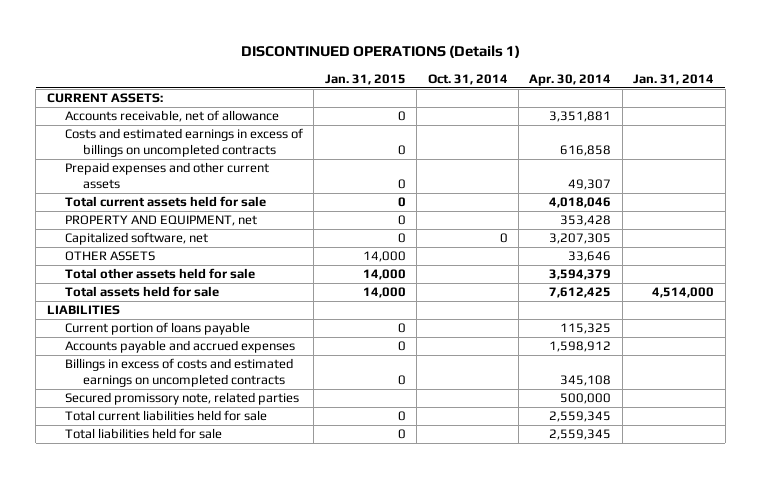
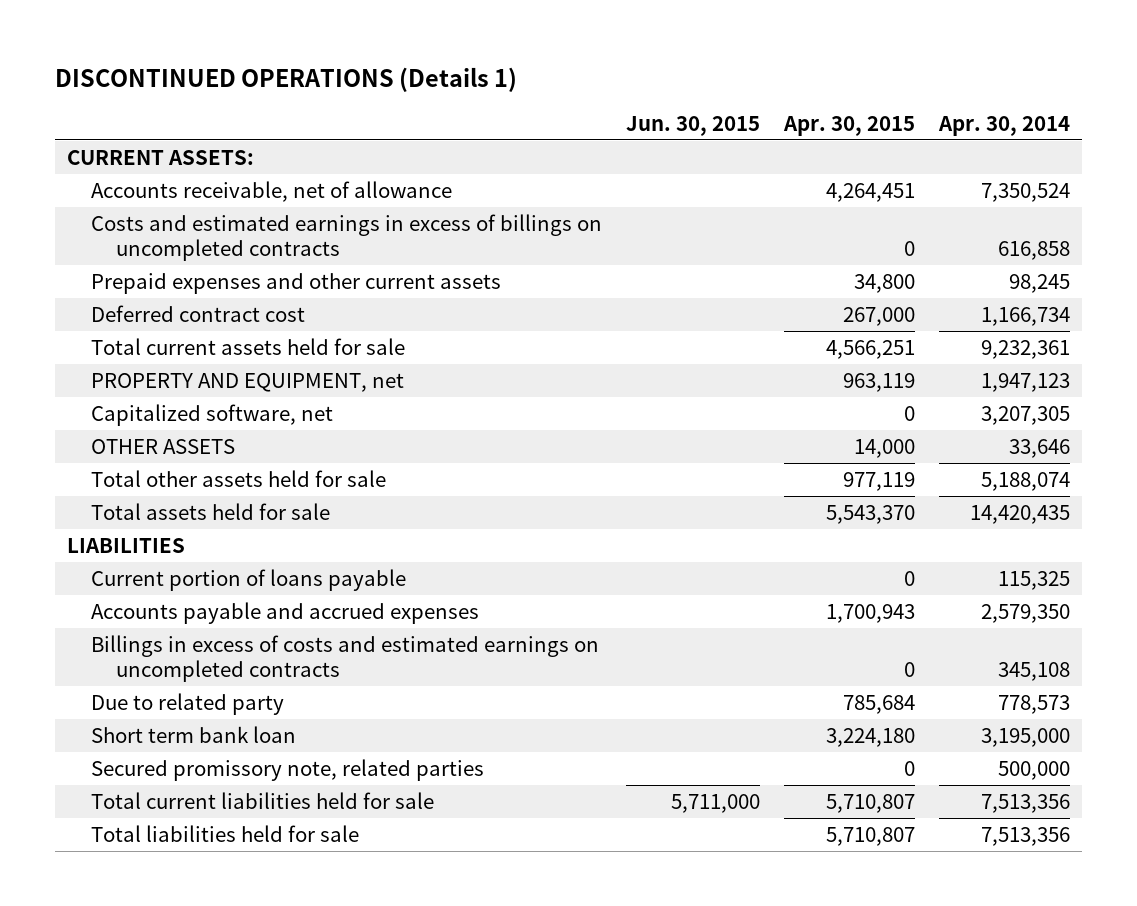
- | Jan. 31, 2015 | Oct. 31, 2014 | Apr. 30, 2014 | Jan. 31, 2014
+ | Jun. 30, 2015 | Apr. 30, 2015 | Apr. 30, 2014
- Accounts receivable, net of allowance | 0 | | 3,351,881 |
+ Accounts receivable, net of allowance | | 4,264,451 | 7,350,524
- Prepaid expenses and other current assets | 0 | | 49,307 |
- Total current assets held for sale | 0 | | 4,018,046 |
- PROPERTY AND EQUIPMENT, net | 0 | | 353,428 |
+ Prepaid expenses and other current assets | | 34,800 | 98,245
+ Deferred contract cost | | 267,000 | 1,166,734
+ Total current assets held for sale | | 4,566,251 | 9,232,361
+ PROPERTY AND EQUIPMENT, net | | 963,119 | 1,947,123
- Total other assets held for sale | 14,000 | | 3,594,379 |
- Total assets held for sale | 14,000 | | 7,612,425 | 4,514,000
+ Total other assets held for sale | | 977,119 | 5,188,074
+ Total assets held for sale | | 5,543,370 | 14,420,435
- Accounts payable and accrued expenses | 0 | | 1,598,912 |
+ Accounts payable and accrued expenses | | 1,700,943 | 2,579,350
+ Due to related party | | 785,684 | 778,573
+ Short term bank loan | | 3,224,180 | 3,195,000
- Total current liabilities held for sale | 0 | | 2,559,345 |
- Total liabilities held for sale | 0 | | 2,559,345 |
+ Total current liabilities held for sale | 5,711,000 | 5,710,807 | 7,513,356
+ Total liabilities held for sale | | 5,710,807 | 7,513,356

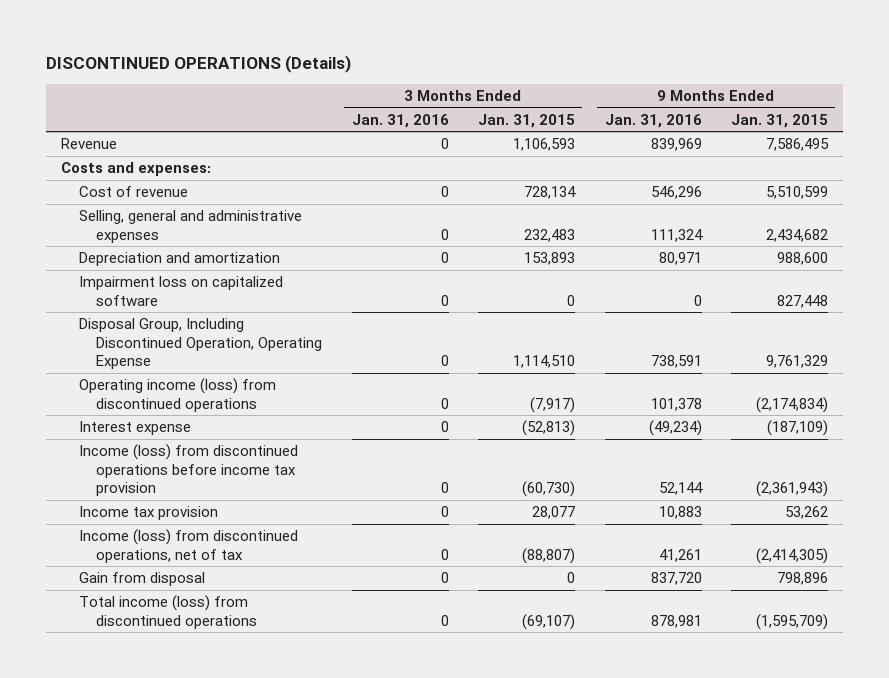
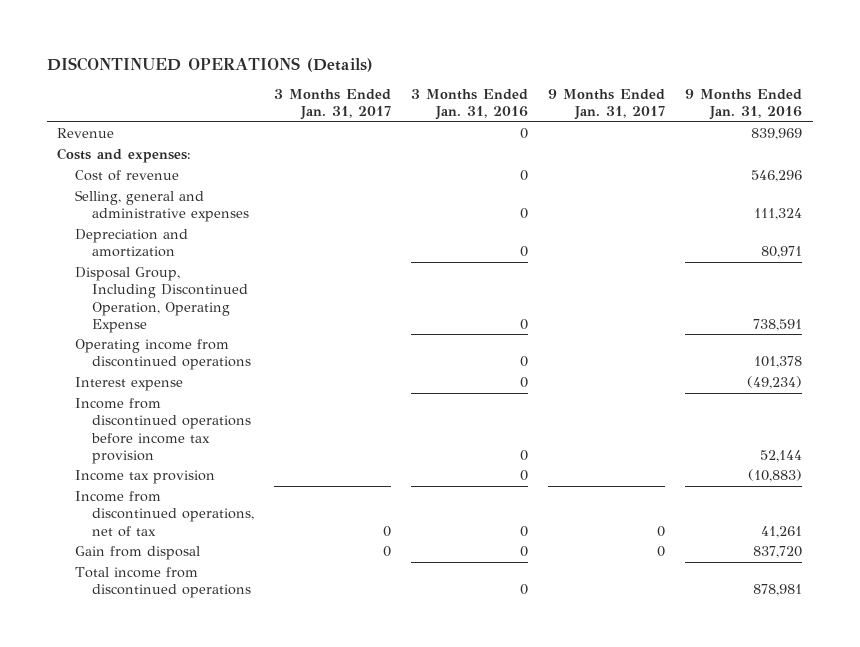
- | 3 Months Ended Jan. 31, 2016 | 3 Months Ended Jan. 31, 2015 | 9 Months Ended Jan. 31, 2016 | 9 Months Ended Jan. 31, 2015
+ | 3 Months Ended Jan. 31, 2017 | 3 Months Ended Jan. 31, 2016 | 9 Months Ended Jan. 31, 2017 | 9 Months Ended Jan. 31, 2016
- Impairment loss on capitalized software | 0 | 0 | 0 | 827,448
- Operating income (loss) from discontinued operations | 0 | (7,917) | 101,378 | (2,174,834)
+ Operating income from discontinued operations | | 0 | | 101,378
- Income (loss) from discontinued operations before income tax provision | 0 | (60,730) | 52,144 | (2,361,943)
- Income tax provision | 0 | 28,077 | 10,883 | 53,262
- Income (loss) from discontinued operations, net of tax | 0 | (88,807) | 41,261 | (2,414,305)
+ Income from discontinued operations before income tax provision | | 0 | | 52,144
+ Income tax provision | | 0 | | (10,883)
+ Income from discontinued operations, net of tax | 0 | 0 | 0 | 41,261
- Total income (loss) from discontinued operations | 0 | (69,107) | 878,981 | (1,595,709)
+ Total income from discontinued operations | | 0 | | 878,981

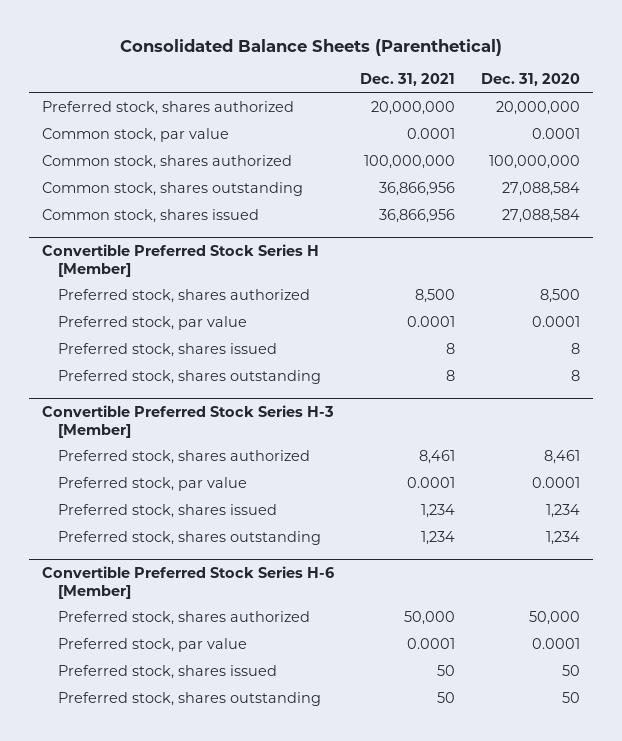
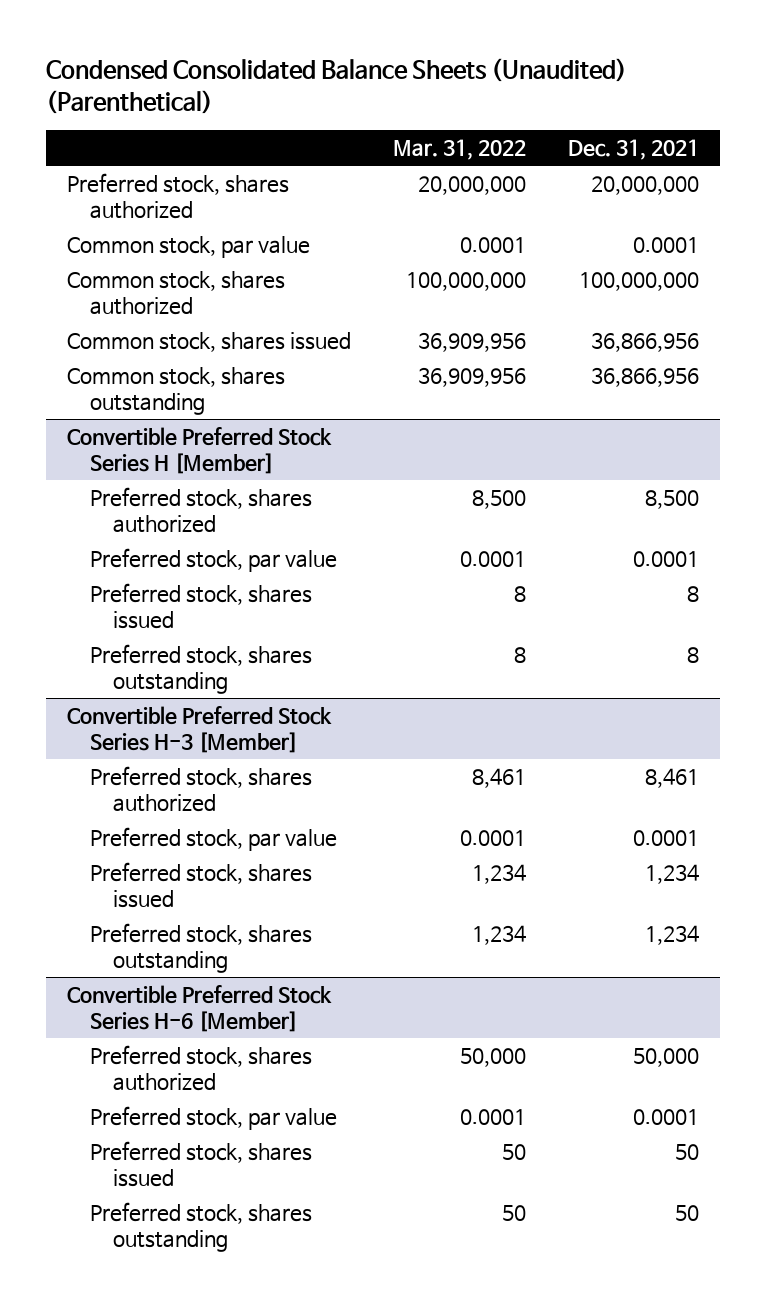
- Consolidated Balance Sheets (Parenthetical)
+ Condensed Consolidated Balance Sheets (Unaudited) (Parenthetical)
- | Dec. 31, 2021 | Dec. 31, 2020
+ | Mar. 31, 2022 | Dec. 31, 2021
moved down: Common stock, shares outstanding | 36,909,956 | 36,866,956

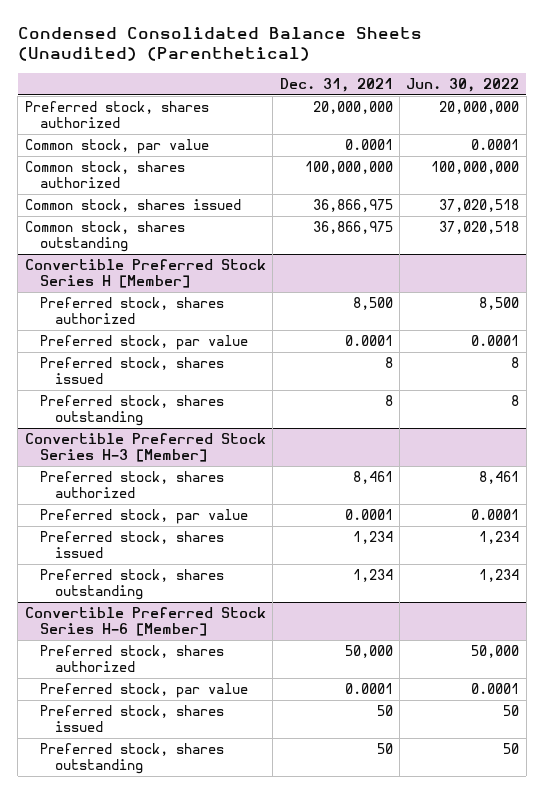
- | Mar. 31, 2022 | Dec. 31, 2021
+ | Dec. 31, 2021 | Jun. 30, 2022
- Common stock, shares issued | 36,909,956 | 36,866,956
- Common stock, shares outstanding | 36,909,956 | 36,866,956
+ Common stock, shares issued | 36,866,975 | 37,020,518
+ Common stock, shares outstanding | 36,866,975 | 37,020,518

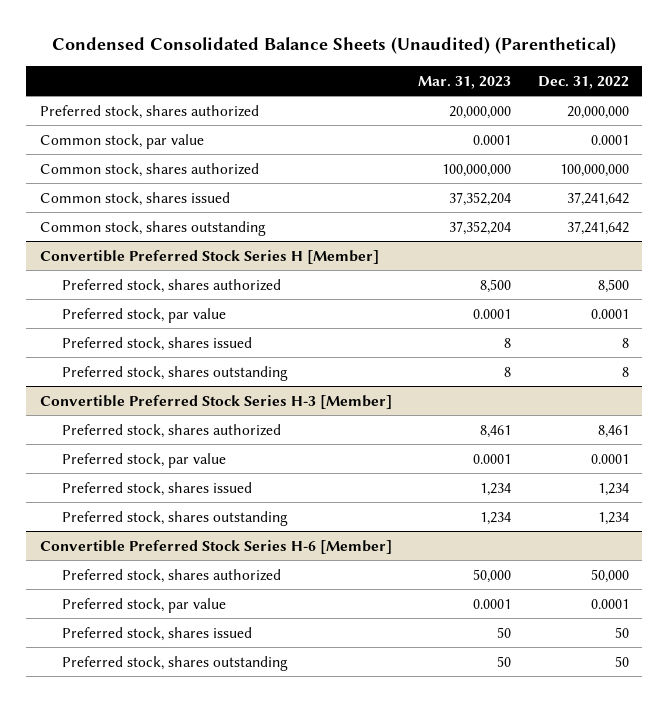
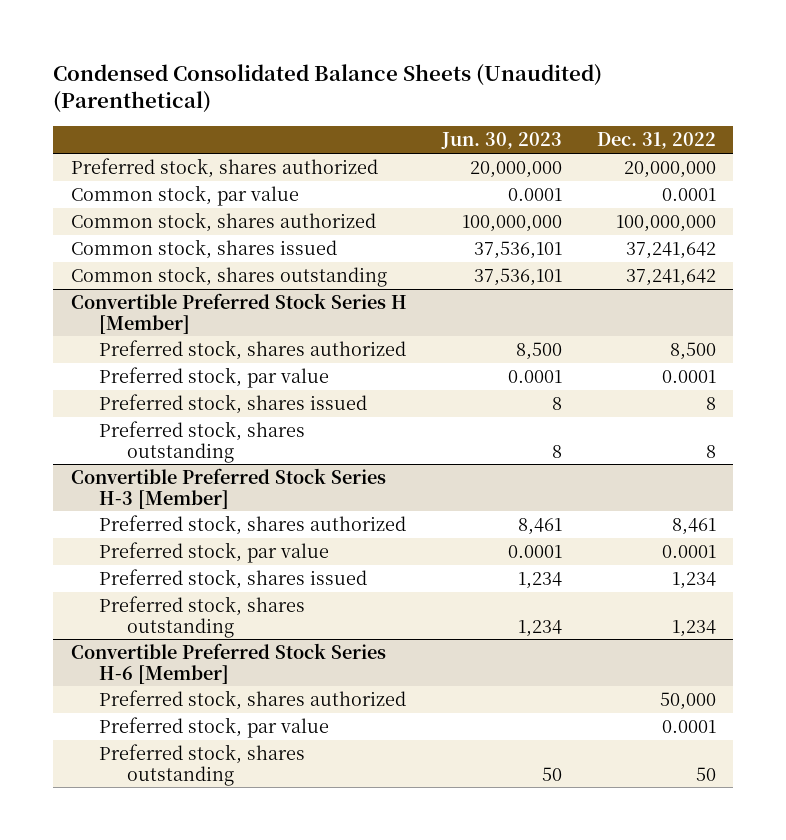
- | Mar. 31, 2023 | Dec. 31, 2022
+ | Jun. 30, 2023 | Dec. 31, 2022
@ Convertible Preferred Stock Series H-6 [Member]
- Preferred stock, shares issued | 50 | 50

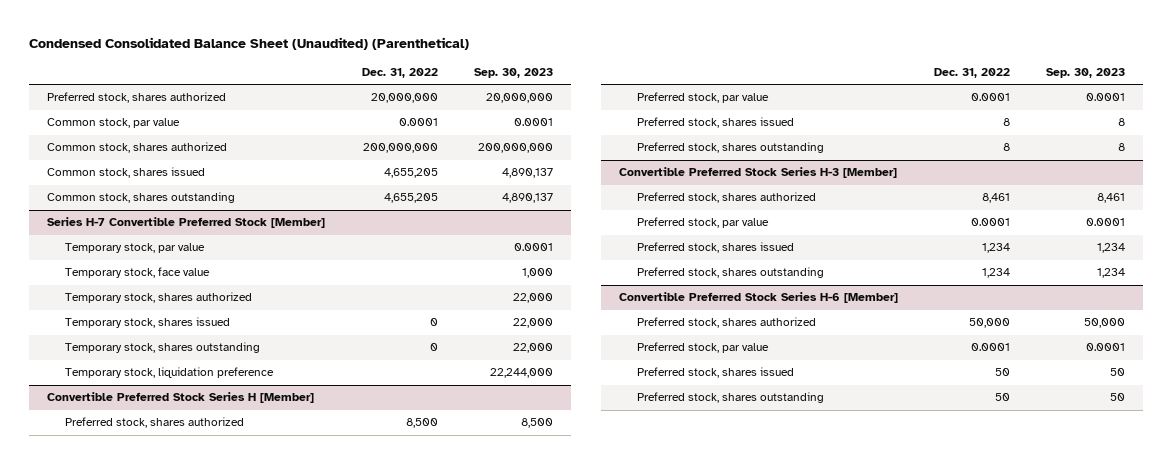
- Condensed Consolidated Balance Sheets (Unaudited) (Parenthetical)
+ Condensed Consolidated Balance Sheet (Unaudited) (Parenthetical)
- | Jun. 30, 2023 | Dec. 31, 2022
+ | Dec. 31, 2022 | Sep. 30, 2023
- Common stock, shares authorized | 100,000,000 | 100,000,000
- Common stock, shares issued | 37,536,101 | 37,241,642
- Common stock, shares outstanding | 37,536,101 | 37,241,642
+ Common stock, shares authorized | 200,000,000 | 200,000,000
+ Common stock, shares issued | 4,655,205 | 4,890,137
+ Common stock, shares outstanding | 4,655,205 | 4,890,137
+ Series H-7 Convertible Preferred Stock [Member]
+ Temporary stock, par value | | 0.0001
+ Temporary stock, face value | | 1,000
+ Temporary stock, shares authorized | | 22,000
+ Temporary stock, shares issued | 0 | 22,000
+ Temporary stock, shares outstanding | 0 | 22,000
+ Temporary stock, liquidation preference | | 22,244,000
@ Convertible Preferred Stock Series H-6 [Member]
+ Preferred stock, shares issued | 50 | 50

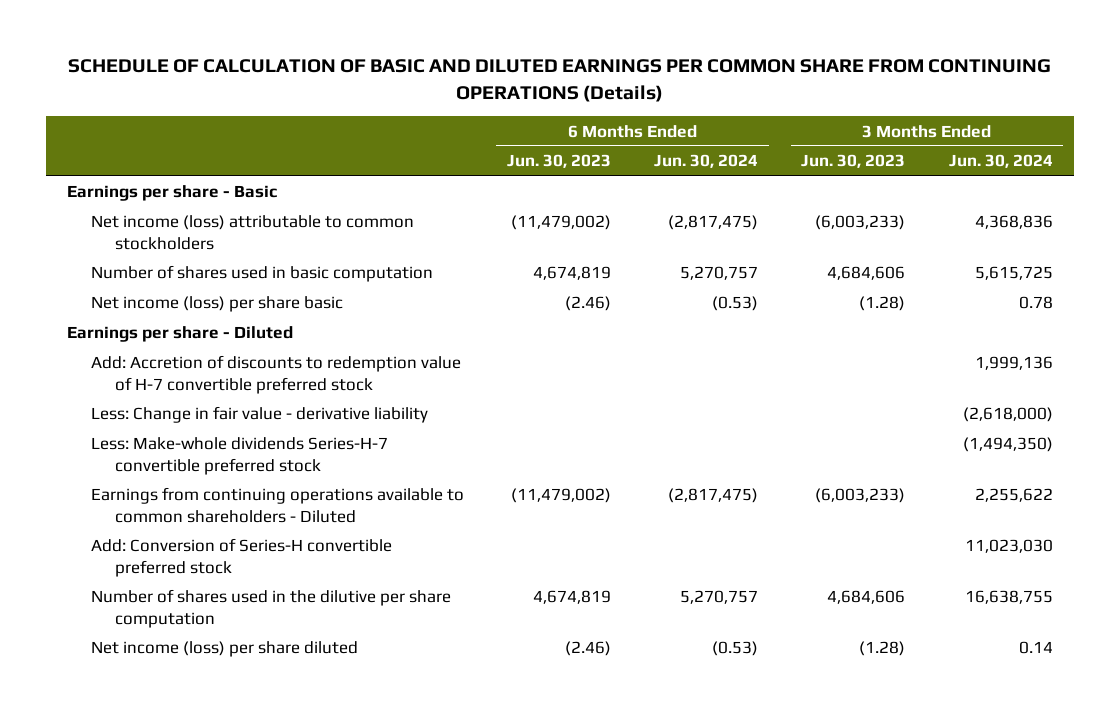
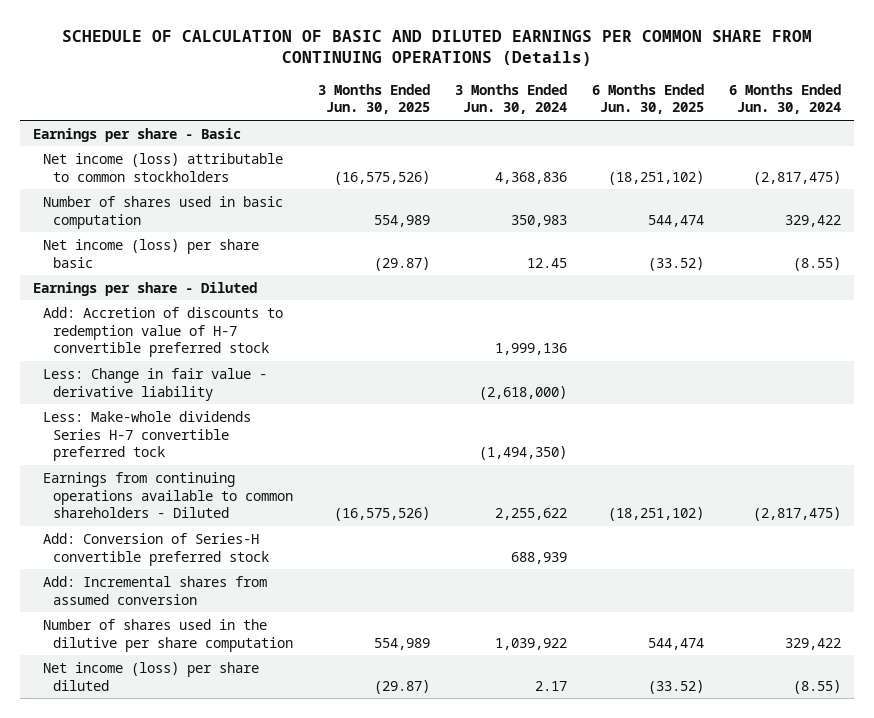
- | 6 Months Ended Jun. 30, 2023 | 6 Months Ended Jun. 30, 2024 | 3 Months Ended Jun. 30, 2023 | 3 Months Ended Jun. 30, 2024
+ | 3 Months Ended Jun. 30, 2025 | 3 Months Ended Jun. 30, 2024 | 6 Months Ended Jun. 30, 2025 | 6 Months Ended Jun. 30, 2024
- Number of shares used in basic computation | 4,674,819 | 5,270,757 | 4,684,606 | 5,615,725
- Net income (loss) per share basic | (2.46) | (0.53) | (1.28) | 0.78
+ Number of shares used in basic computation | 554,989 | 350,983 | 544,474 | 329,422
+ Net income (loss) per share basic | (29.87) | 12.45 | (33.52) | (8.55)
- Less: Make-whole dividends Series-H-7 convertible preferred stock | | | | (1,494,350)
+ Less: Make-whole dividends Series H-7 convertible preferred tock | | (1,494,350) | |
- Add: Conversion of Series-H convertible preferred stock | | | | 11,023,030
- Number of shares used in the dilutive per share computation | 4,674,819 | 5,270,757 | 4,684,606 | 16,638,755
- Net income (loss) per share diluted | (2.46) | (0.53) | (1.28) | 0.14
+ Add: Conversion of Series-H convertible preferred stock | | 688,939 | |
+ Add: Incremental shares from assumed conversion
+ Number of shares used in the dilutive per share computation | 554,989 | 1,039,922 | 544,474 | 329,422
+ Net income (loss) per share diluted | (29.87) | 2.17 | (33.52) | (8.55)

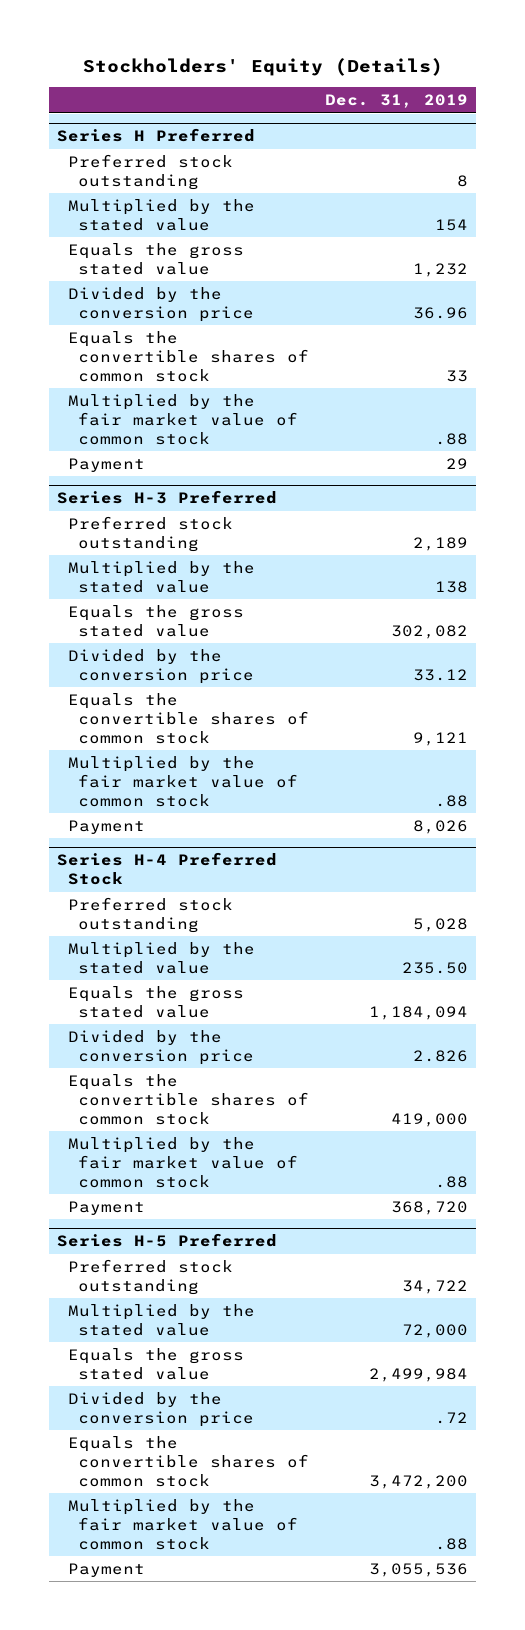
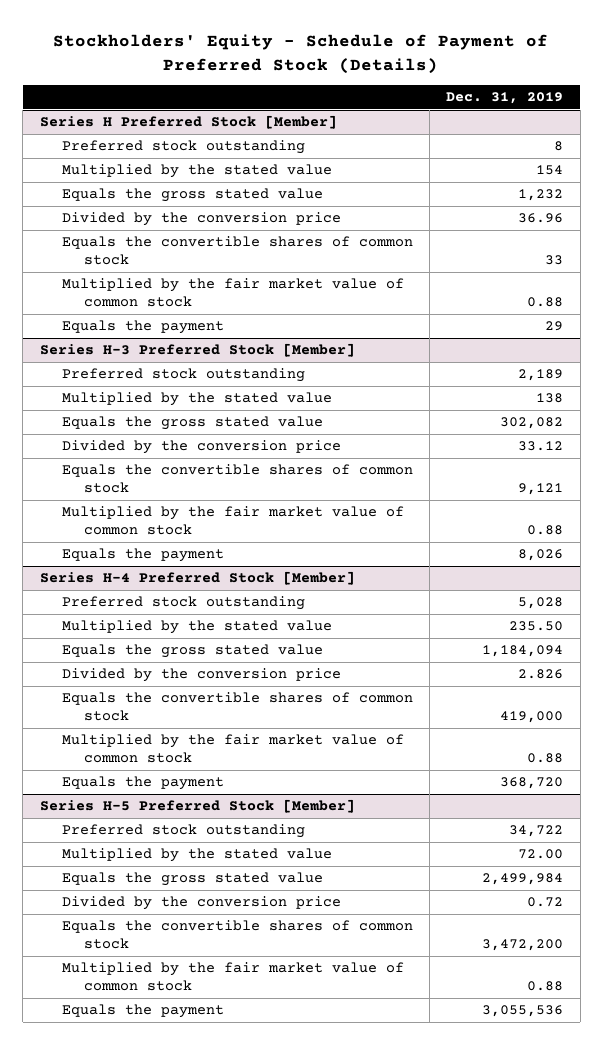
- Stockholders' Equity (Details)
+ Stockholders' Equity - Schedule of Payment of Preferred Stock (Details)
- Series H Preferred
+ Series H Preferred Stock [Member]
- Multiplied by the fair market value of common stock | .88
- Payment | 29
- Series H-3 Preferred
+ Multiplied by the fair market value of common stock | 0.88
+ Equals the payment | 29
+ Series H-3 Preferred Stock [Member]
- Multiplied by the fair market value of common stock | .88
- Payment | 8,026
- Series H-4 Preferred Stock
+ Multiplied by the fair market value of common stock | 0.88
+ Equals the payment | 8,026
+ Series H-4 Preferred Stock [Member]
- Multiplied by the fair market value of common stock | .88
- Payment | 368,720
- Series H-5 Preferred
+ Multiplied by the fair market value of common stock | 0.88
+ Equals the payment | 368,720
+ Series H-5 Preferred Stock [Member]
- Multiplied by the stated value | 72,000
+ Multiplied by the stated value | 72.00
- Divided by the conversion price | .72
+ Divided by the conversion price | 0.72
- Multiplied by the fair market value of common stock | .88
- Payment | 3,055,536
+ Multiplied by the fair market value of common stock | 0.88
+ Equals the payment | 3,055,536

